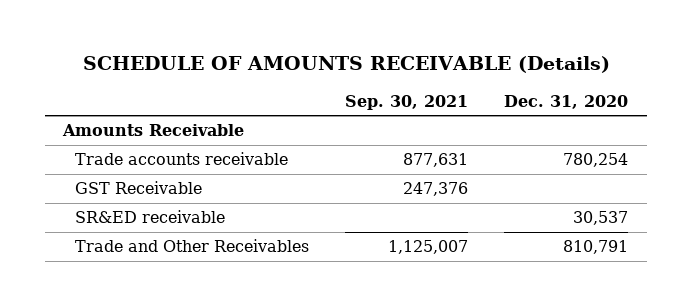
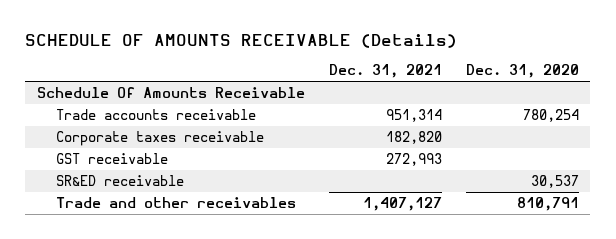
- | Sep. 30, 2021 | Dec. 31, 2020
+ | Dec. 31, 2021 | Dec. 31, 2020
- Amounts Receivable
+ Schedule Of Amounts Receivable
- GST Receivable | 247,376 |
+ Corporate taxes receivable | 182,820 |
+ GST receivable | 272,993 |
- Trade and Other Receivables | 1,125,007 | 810,791
+ Trade and other receivables | 1,407,127 | 810,791

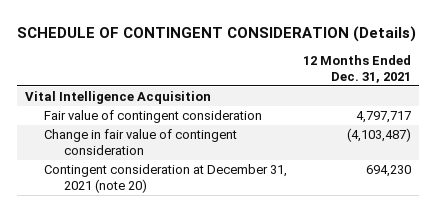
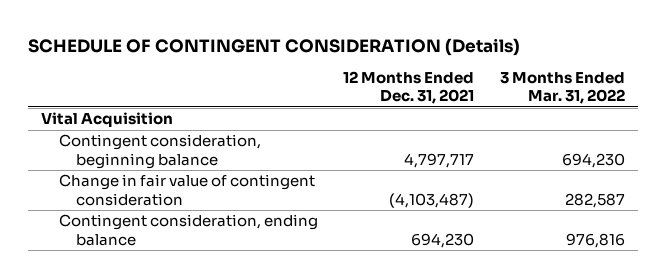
- | 12 Months Ended Dec. 31, 2021
+ | 12 Months Ended Dec. 31, 2021 | 3 Months Ended Mar. 31, 2022
- Vital Intelligence Acquisition
- Fair value of contingent consideration | 4,797,717
+ Vital Acquisition
+ Contingent consideration, beginning balance | 4,797,717 | 694,230
- Contingent consideration at December 31, 2021 (note 20) | 694,230
+ Contingent consideration, ending balance | 694,230 | 976,816

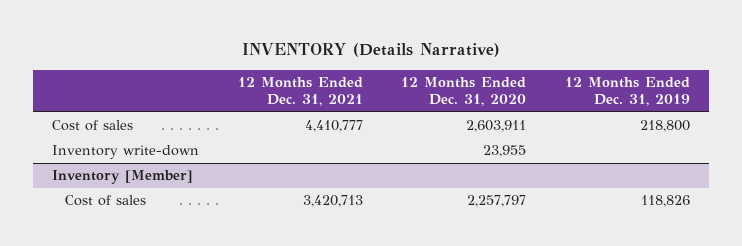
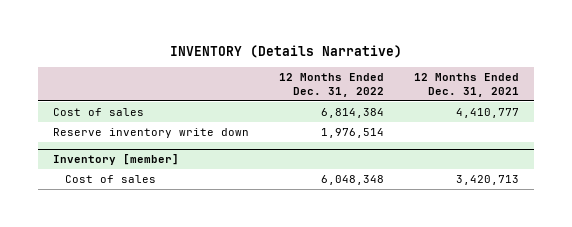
- | 12 Months Ended Dec. 31, 2021 | 12 Months Ended Dec. 31, 2020 | 12 Months Ended Dec. 31, 2019
+ | 12 Months Ended Dec. 31, 2022 | 12 Months Ended Dec. 31, 2021
- Inventory write-down | | 23,955 |
- Inventory [Member]
+ Reserve inventory write down | 1,976,514 |
+ Inventory [member]

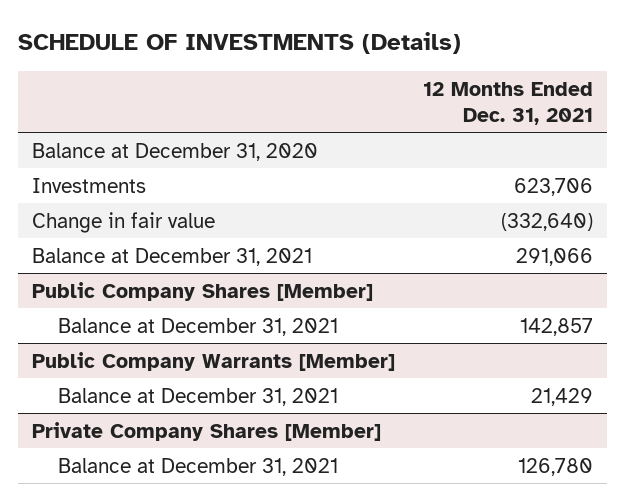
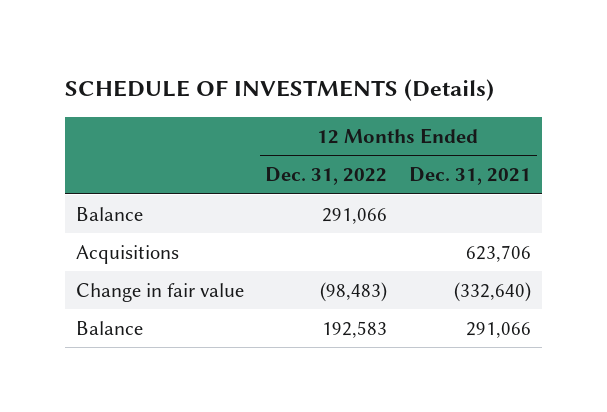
- | 12 Months Ended Dec. 31, 2021
+ | 12 Months Ended Dec. 31, 2022 | 12 Months Ended Dec. 31, 2021
- Balance at December 31, 2020
- Investments | 623,706
+ Balance | 291,066 |
+ Acquisitions | | 623,706
- Balance at December 31, 2021 | 291,066
- Public Company Shares [Member]
- Balance at December 31, 2021 | 142,857
- Public Company Warrants [Member]
- Balance at December 31, 2021 | 21,429
- Private Company Shares [Member]
- Balance at December 31, 2021 | 126,780
+ Balance | 192,583 | 291,066

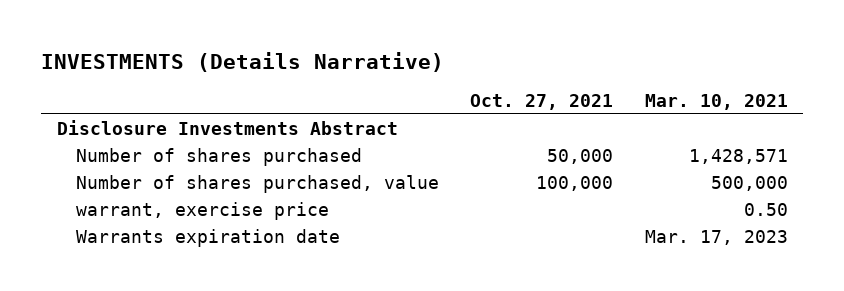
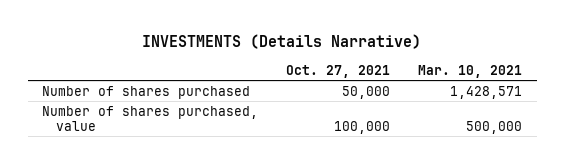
- Disclosure Investments Abstract
- warrant, exercise price | | 0.50
- Warrants expiration date | | Mar. 17, 2023

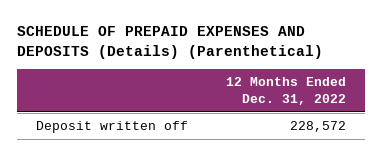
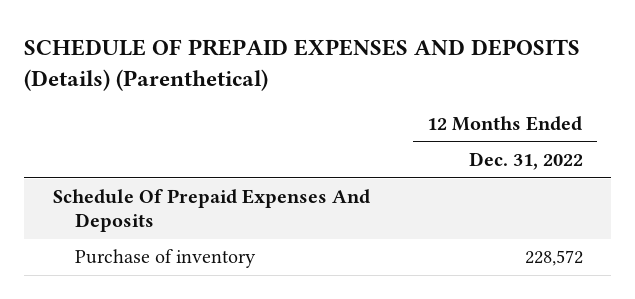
- Deposit written off | 228,572
+ Schedule Of Prepaid Expenses And Deposits
+ Purchase of inventory | 228,572

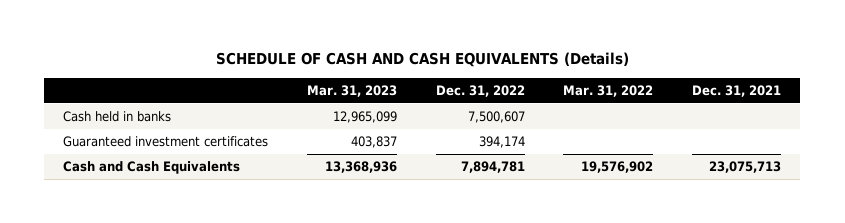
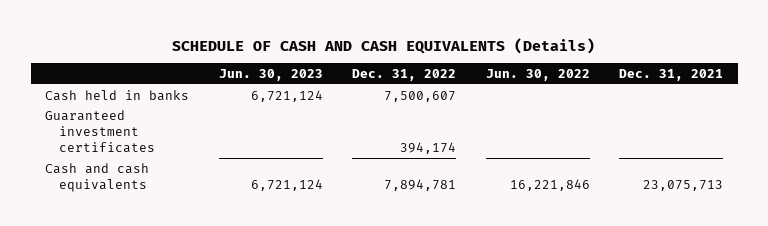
- | Mar. 31, 2023 | Dec. 31, 2022 | Mar. 31, 2022 | Dec. 31, 2021
+ | Jun. 30, 2023 | Dec. 31, 2022 | Jun. 30, 2022 | Dec. 31, 2021
- Cash and Cash Equivalents | 13,368,936 | 7,894,781 | 19,576,902 | 23,075,713
+ Cash and cash equivalents | 6,721,124 | 7,894,781 | 16,221,846 | 23,075,713

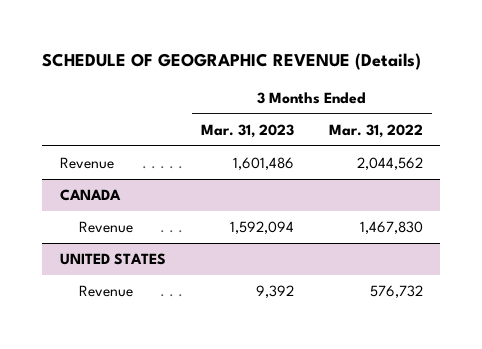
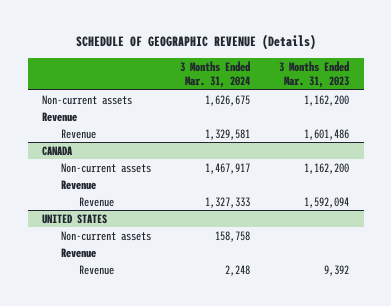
- | 3 Months Ended Mar. 31, 2023 | 3 Months Ended Mar. 31, 2022
+ | 3 Months Ended Mar. 31, 2024 | 3 Months Ended Mar. 31, 2023
+ Non-current assets | 1,626,675 | 1,162,200
+ Revenue
@ CANADA
+ Non-current assets | 1,467,917 | 1,162,200
+ Revenue
@ UNITED STATES
+ Non-current assets | 158,758 |
+ Revenue

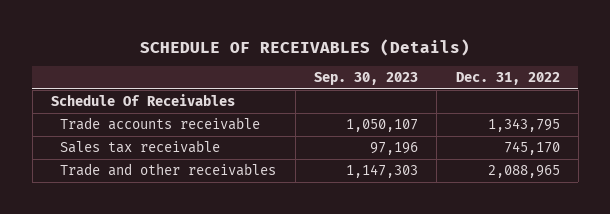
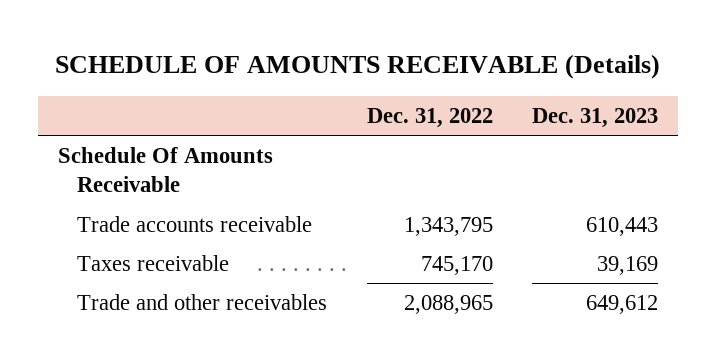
- SCHEDULE OF RECEIVABLES (Details)
+ SCHEDULE OF AMOUNTS RECEIVABLE (Details)
- | Sep. 30, 2023 | Dec. 31, 2022
+ | Dec. 31, 2022 | Dec. 31, 2023
- Schedule Of Receivables
+ Schedule Of Amounts Receivable
- Sales tax receivable | 97,196 | 745,170
+ Taxes receivable | 745,170 | 39,169

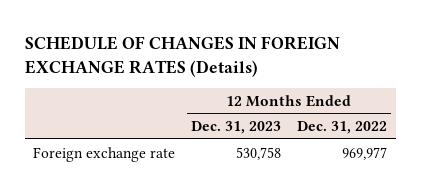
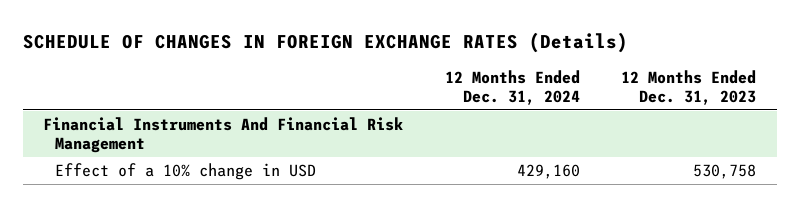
- | 12 Months Ended Dec. 31, 2023 | 12 Months Ended Dec. 31, 2022
+ | 12 Months Ended Dec. 31, 2024 | 12 Months Ended Dec. 31, 2023
- Foreign exchange rate | 530,758 | 969,977
+ Financial Instruments And Financial Risk Management
+ Effect of a 10% change in USD | 429,160 | 530,758

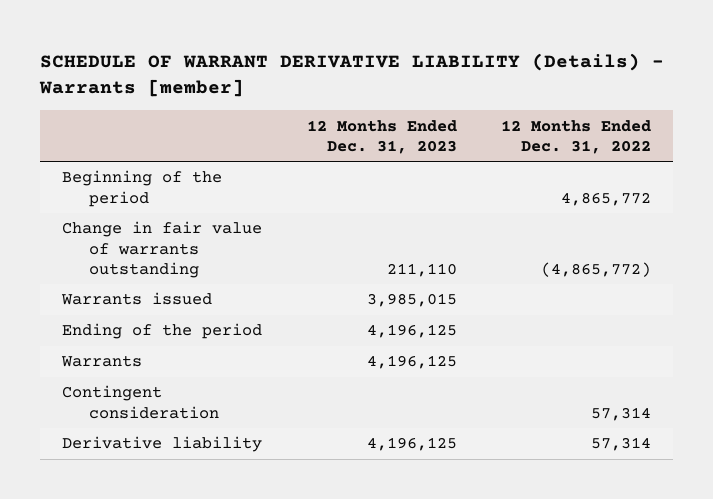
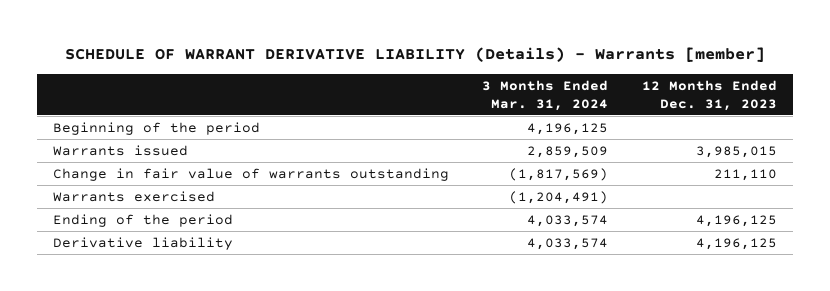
- | 12 Months Ended Dec. 31, 2023 | 12 Months Ended Dec. 31, 2022
+ | 3 Months Ended Mar. 31, 2024 | 12 Months Ended Dec. 31, 2023
moved down: Change in fair value of warrants outstanding | (1,817,569) | 211,110
+ Warrants exercised | (1,204,491) |
- Warrants | 4,196,125 |
- Contingent consideration | | 57,314

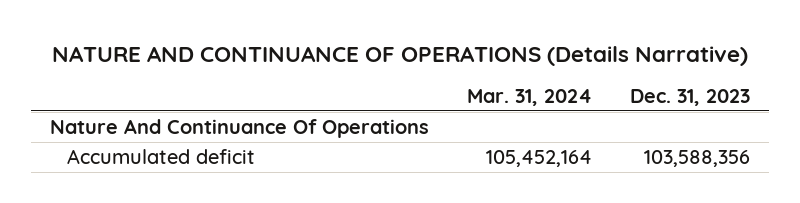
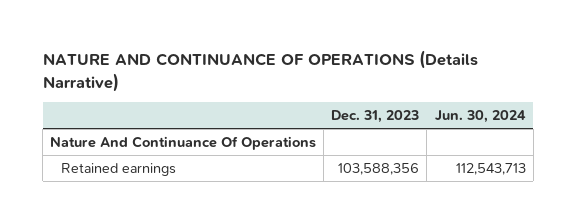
- | Mar. 31, 2024 | Dec. 31, 2023
+ | Dec. 31, 2023 | Jun. 30, 2024
- Accumulated deficit | 105,452,164 | 103,588,356
+ Retained earnings | 103,588,356 | 112,543,713

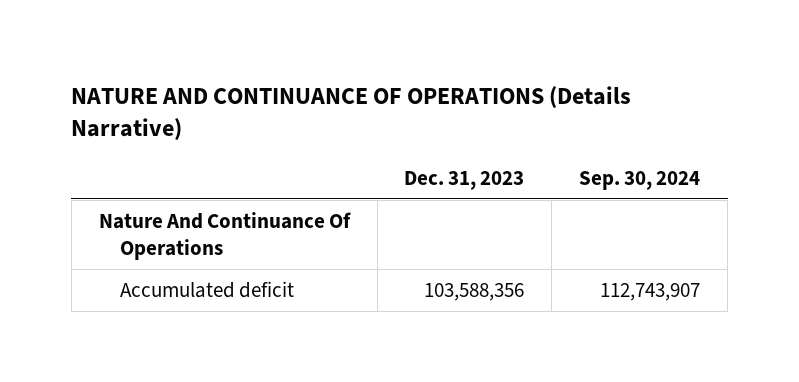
- | Dec. 31, 2023 | Jun. 30, 2024
+ | Dec. 31, 2023 | Sep. 30, 2024
- Retained earnings | 103,588,356 | 112,543,713
+ Accumulated deficit | 103,588,356 | 112,743,907

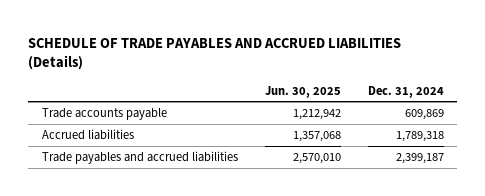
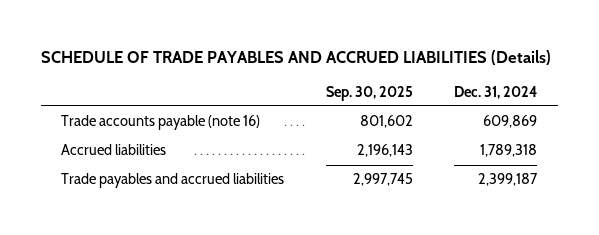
- | Jun. 30, 2025 | Dec. 31, 2024
+ | Sep. 30, 2025 | Dec. 31, 2024
- Trade accounts payable | 1,212,942 | 609,869
+ Trade accounts payable (note 16) | 801,602 | 609,869

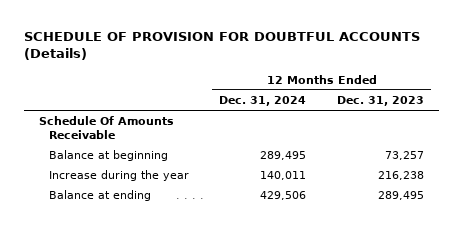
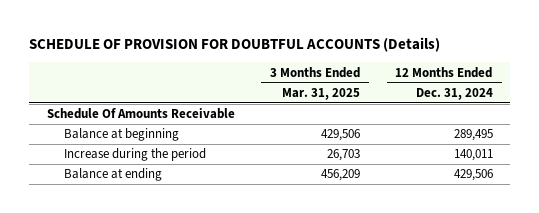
- | 12 Months Ended Dec. 31, 2024 | 12 Months Ended Dec. 31, 2023
+ | 3 Months Ended Mar. 31, 2025 | 12 Months Ended Dec. 31, 2024
- Increase during the year | 140,011 | 216,238
+ Increase during the period | 26,703 | 140,011

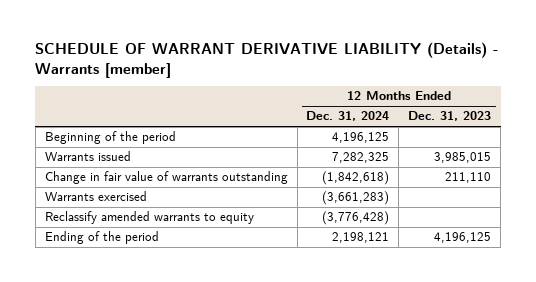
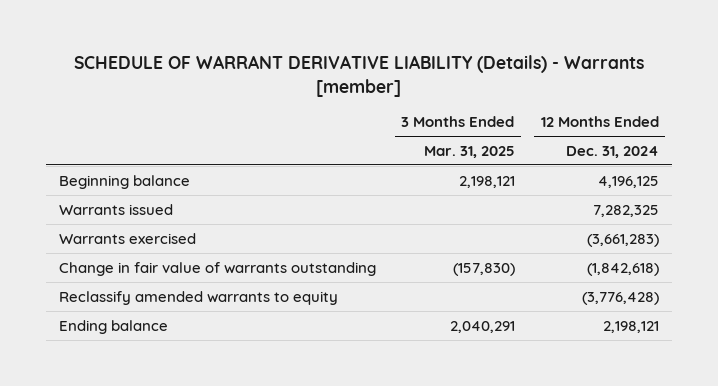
- | 12 Months Ended Dec. 31, 2024 | 12 Months Ended Dec. 31, 2023
+ | 3 Months Ended Mar. 31, 2025 | 12 Months Ended Dec. 31, 2024
- Beginning of the period | 4,196,125 |
+ Beginning balance | 2,198,121 | 4,196,125
moved down: Change in fair value of warrants outstanding | (157,830) | (1,842,618)
- Ending of the period | 2,198,121 | 4,196,125
+ Ending balance | 2,040,291 | 2,198,121

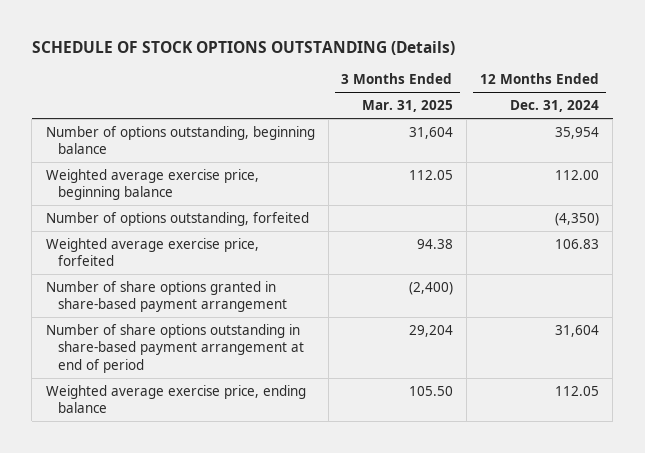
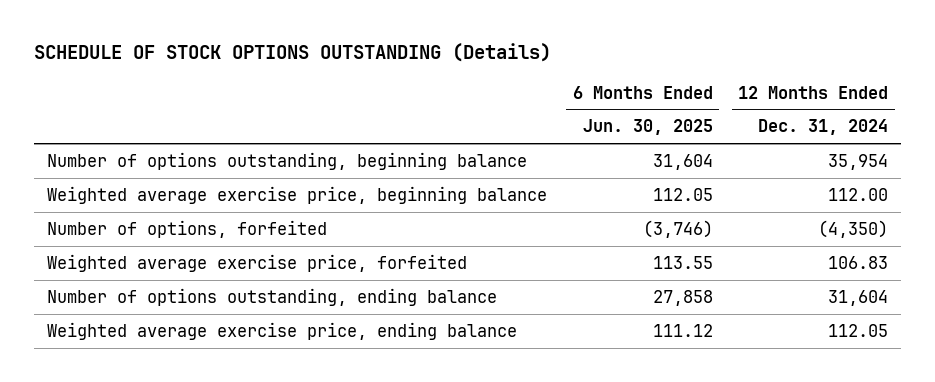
- | 3 Months Ended Mar. 31, 2025 | 12 Months Ended Dec. 31, 2024
+ | 6 Months Ended Jun. 30, 2025 | 12 Months Ended Dec. 31, 2024
- Number of options outstanding, forfeited | | (4,350)
+ Number of options, forfeited | (3,746) | (4,350)
- Number of share options granted in share-based payment arrangement | (2,400) |
- Number of share options outstanding in share-based payment arrangement at end of period | 29,204 | 31,604
+ Number of options outstanding, ending balance | 27,858 | 31,604

